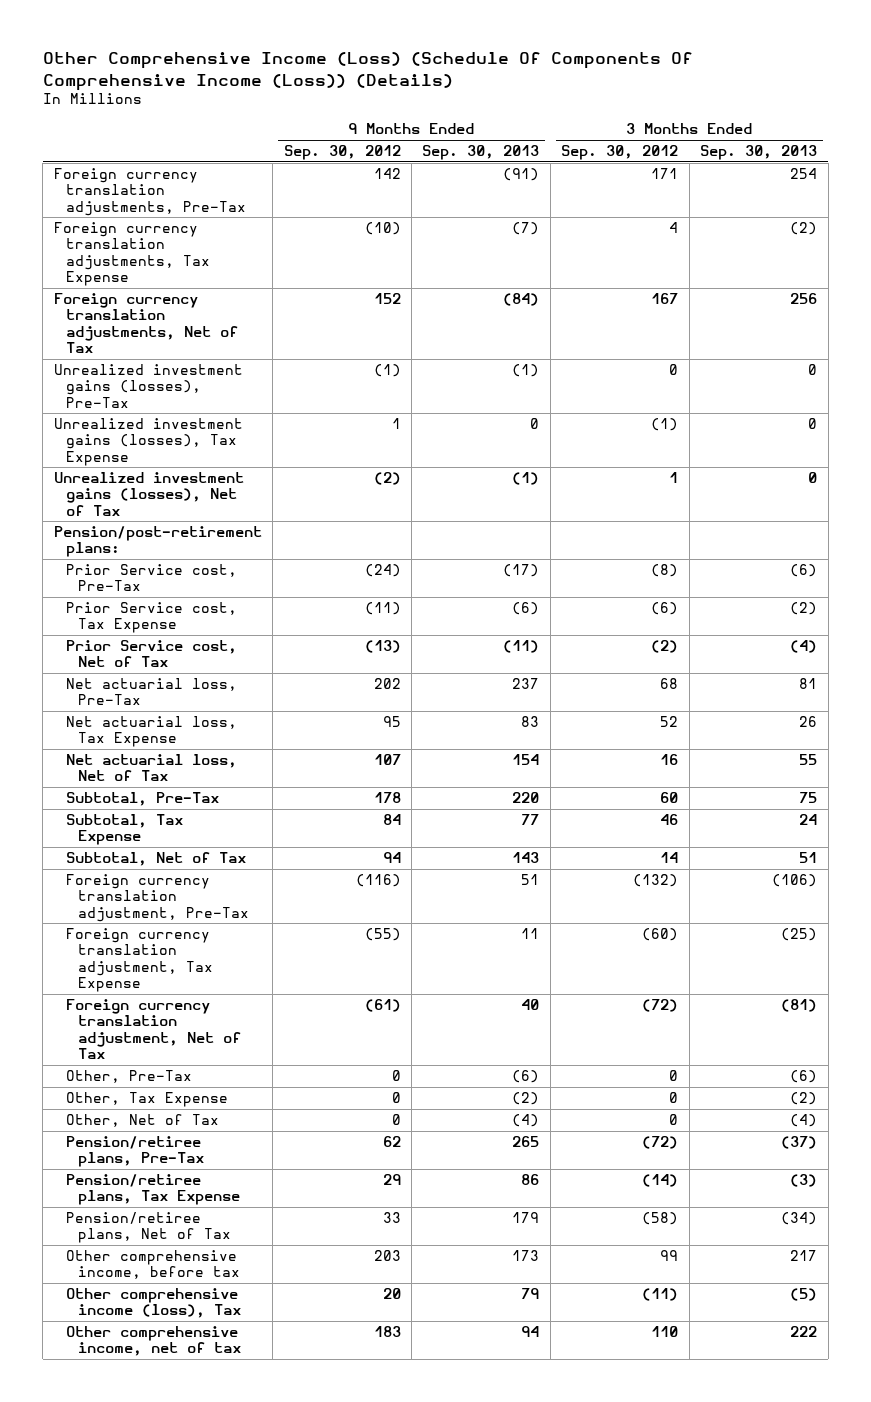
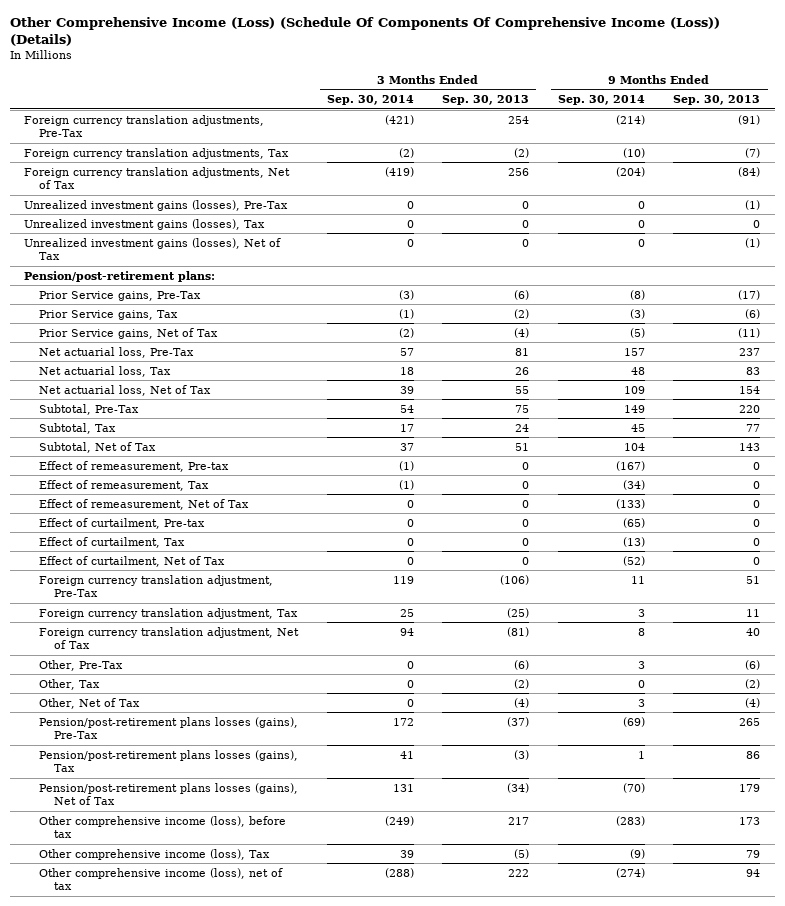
- | 9 Months Ended Sep. 30, 2012 | 9 Months Ended Sep. 30, 2013 | 3 Months Ended Sep. 30, 2012 | 3 Months Ended Sep. 30, 2013
+ | 3 Months Ended Sep. 30, 2014 | 3 Months Ended Sep. 30, 2013 | 9 Months Ended Sep. 30, 2014 | 9 Months Ended Sep. 30, 2013
- Foreign currency translation adjustments, Tax Expense | (10) | (7) | 4 | (2)
+ Foreign currency translation adjustments, Tax | (2) | (2) | (10) | (7)
- Unrealized investment gains (losses), Tax Expense | 1 | 0 | (1) | 0
+ Unrealized investment gains (losses), Tax | 0 | 0 | 0 | 0
- Prior Service cost, Pre-Tax | (24) | (17) | (8) | (6)
- Prior Service cost, Tax Expense | (11) | (6) | (6) | (2)
- Prior Service cost, Net of Tax | (13) | (11) | (2) | (4)
+ Prior Service gains, Pre-Tax | (3) | (6) | (8) | (17)
+ Prior Service gains, Tax | (1) | (2) | (3) | (6)
+ Prior Service gains, Net of Tax | (2) | (4) | (5) | (11)
- Net actuarial loss, Tax Expense | 95 | 83 | 52 | 26
+ Net actuarial loss, Tax | 18 | 26 | 48 | 83
- Subtotal, Tax Expense | 84 | 77 | 46 | 24
+ Subtotal, Tax | 17 | 24 | 45 | 77
+ Effect of remeasurement, Pre-tax | (1) | 0 | (167) | 0
+ Effect of remeasurement, Tax | (1) | 0 | (34) | 0
+ Effect of remeasurement, Net of Tax | 0 | 0 | (133) | 0
+ Effect of curtailment, Pre-tax | 0 | 0 | (65) | 0
+ Effect of curtailment, Tax | 0 | 0 | (13) | 0
+ Effect of curtailment, Net of Tax | 0 | 0 | (52) | 0
- Foreign currency translation adjustment, Tax Expense | (55) | 11 | (60) | (25)
+ Foreign currency translation adjustment, Tax | 25 | (25) | 3 | 11
- Other, Tax Expense | 0 | (2) | 0 | (2)
+ Other, Tax | 0 | (2) | 0 | (2)
- Pension/retiree plans, Pre-Tax | 62 | 265 | (72) | (37)
- Pension/retiree plans, Tax Expense | 29 | 86 | (14) | (3)
- Pension/retiree plans, Net of Tax | 33 | 179 | (58) | (34)
- Other comprehensive income, before tax | 203 | 173 | 99 | 217
+ Pension/post-retirement plans losses (gains), Pre-Tax | 172 | (37) | (69) | 265
+ Pension/post-retirement plans losses (gains), Tax | 41 | (3) | 1 | 86
+ Pension/post-retirement plans losses (gains), Net of Tax | 131 | (34) | (70) | 179
+ Other comprehensive income (loss), before tax | (249) | 217 | (283) | 173
- Other comprehensive income, net of tax | 183 | 94 | 110 | 222
+ Other comprehensive income (loss), net of tax | (288) | 222 | (274) | 94

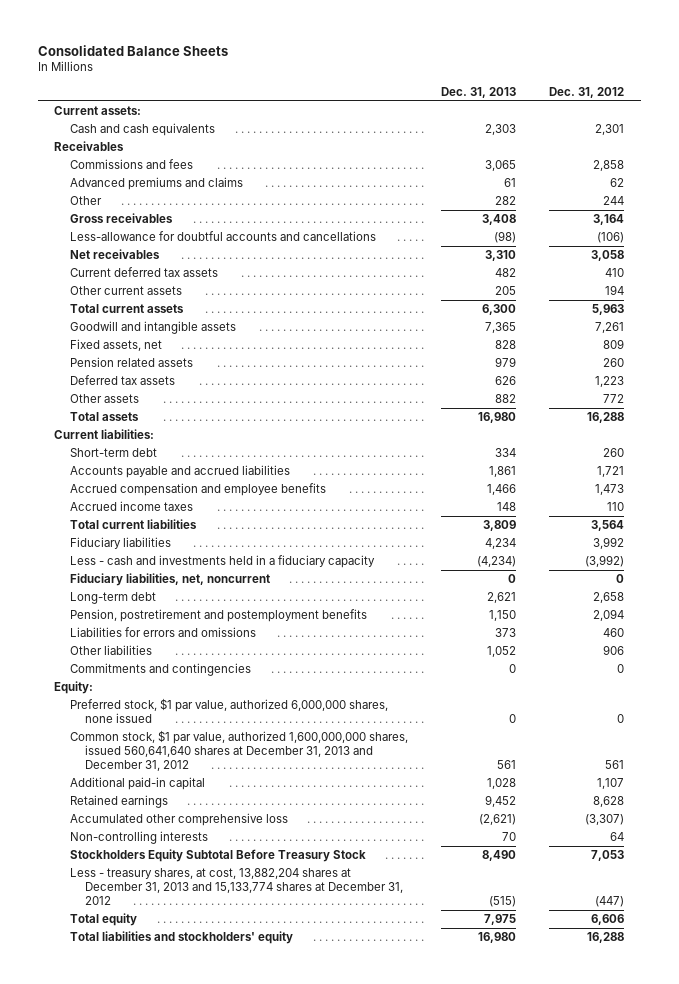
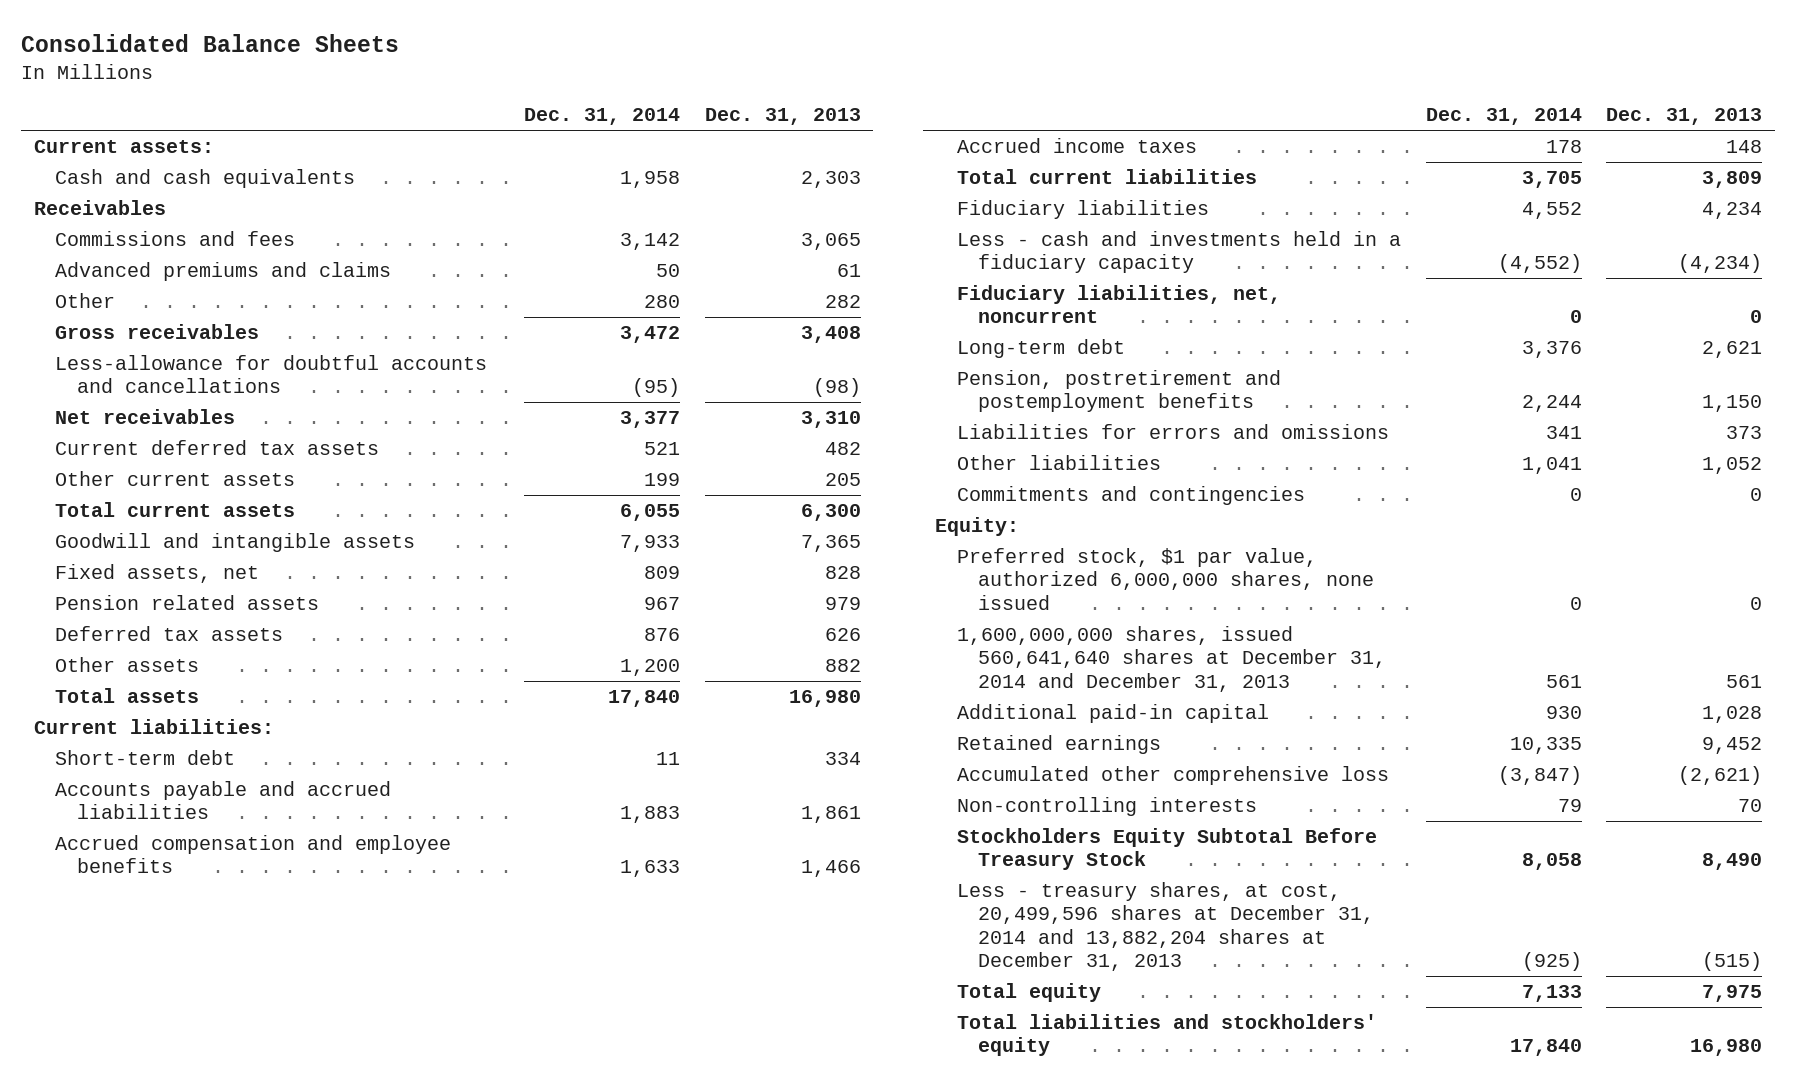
- | Dec. 31, 2013 | Dec. 31, 2012
+ | Dec. 31, 2014 | Dec. 31, 2013
- Common stock, $1 par value, authorized 1,600,000,000 shares, issued 560,641,640 shares at December 31, 2013 and December 31, 2012 | 561 | 561
+ 1,600,000,000 shares, issued 560,641,640 shares at December 31, 2014 and December 31, 2013 | 561 | 561
- Less - treasury shares, at cost, 13,882,204 shares at December 31, 2013 and 15,133,774 shares at December 31, 2012 | (515) | (447)
+ Less - treasury shares, at cost, 20,499,596 shares at December 31, 2014 and 13,882,204 shares at December 31, 2013 | (925) | (515)

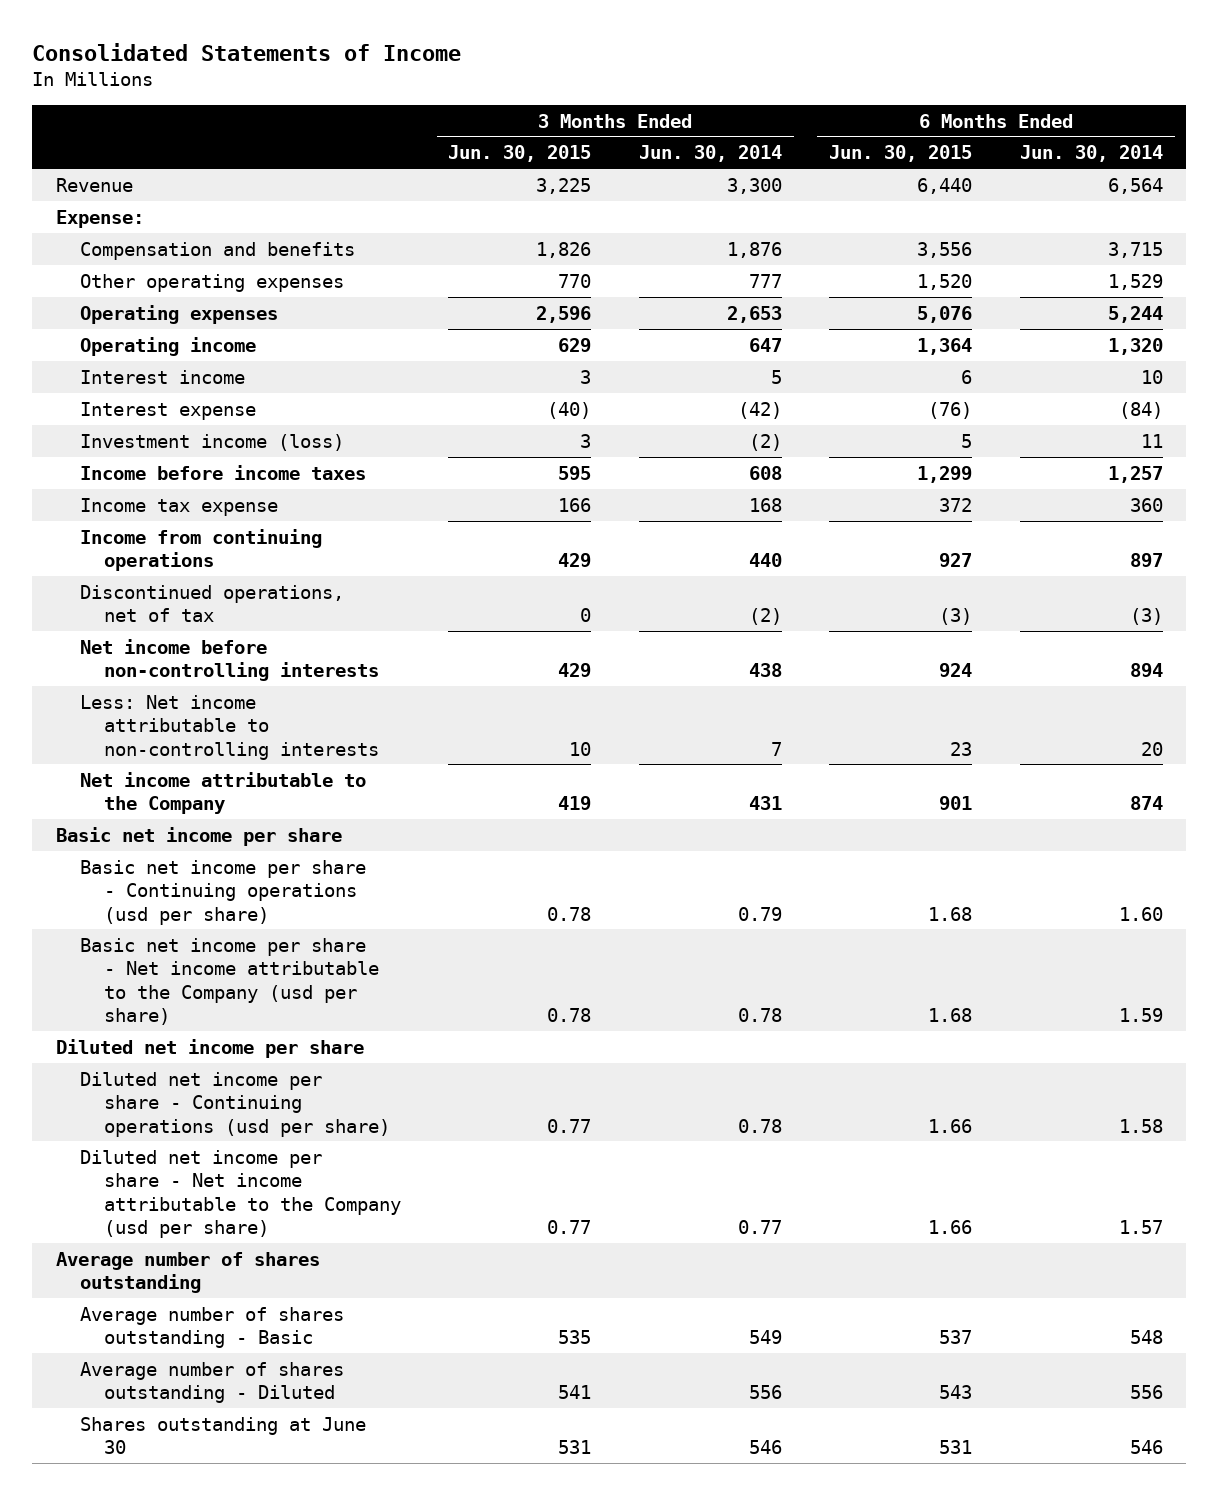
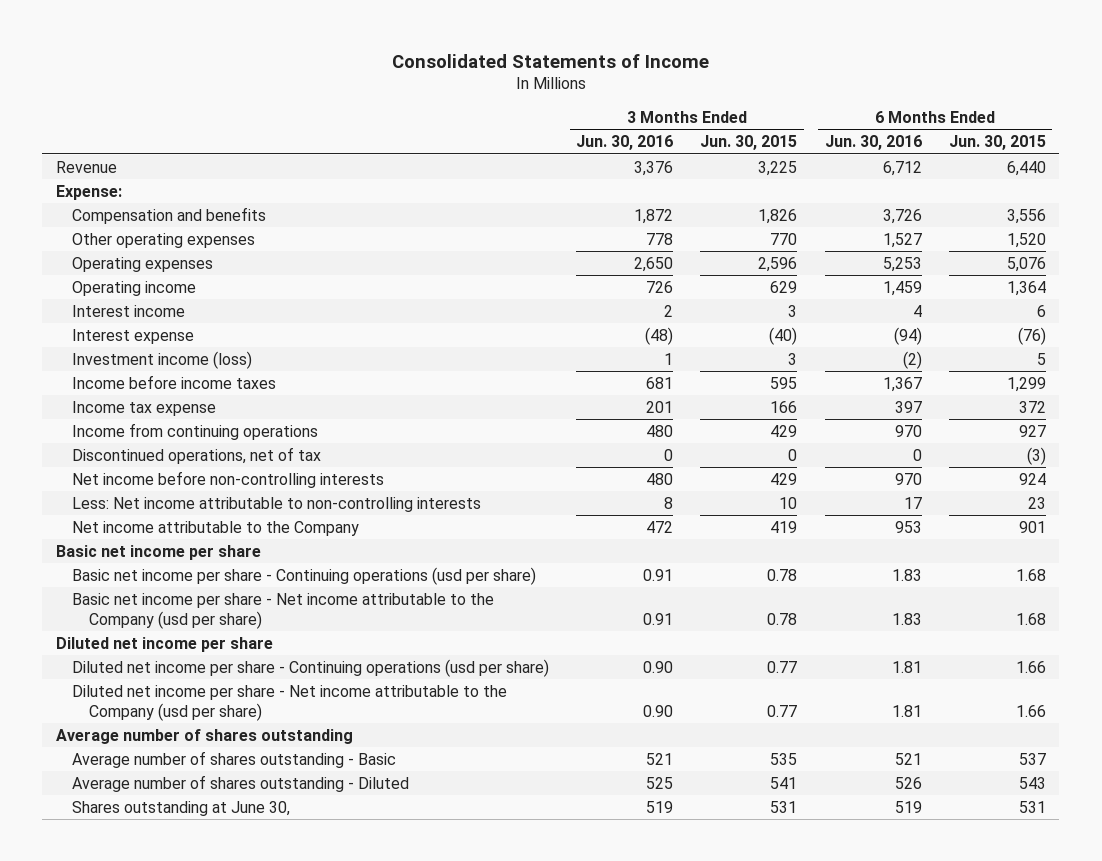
- | 3 Months Ended Jun. 30, 2015 | 3 Months Ended Jun. 30, 2014 | 6 Months Ended Jun. 30, 2015 | 6 Months Ended Jun. 30, 2014
+ | 3 Months Ended Jun. 30, 2016 | 3 Months Ended Jun. 30, 2015 | 6 Months Ended Jun. 30, 2016 | 6 Months Ended Jun. 30, 2015
- Shares outstanding at June 30 | 531 | 546 | 531 | 546
+ Shares outstanding at June 30, | 519 | 531 | 519 | 531

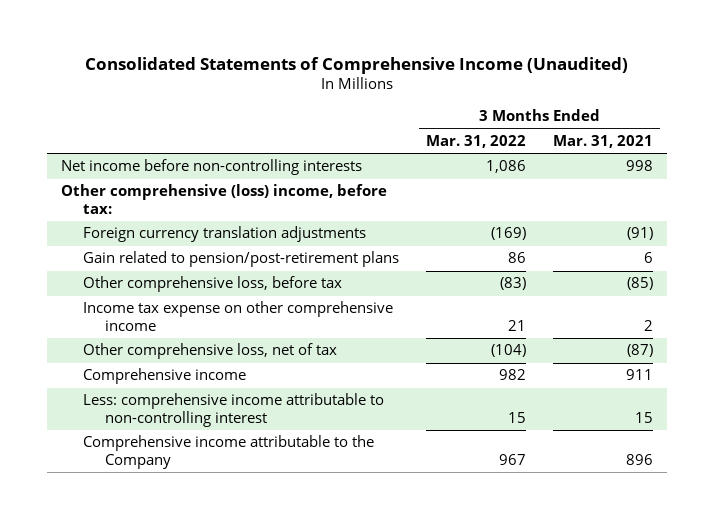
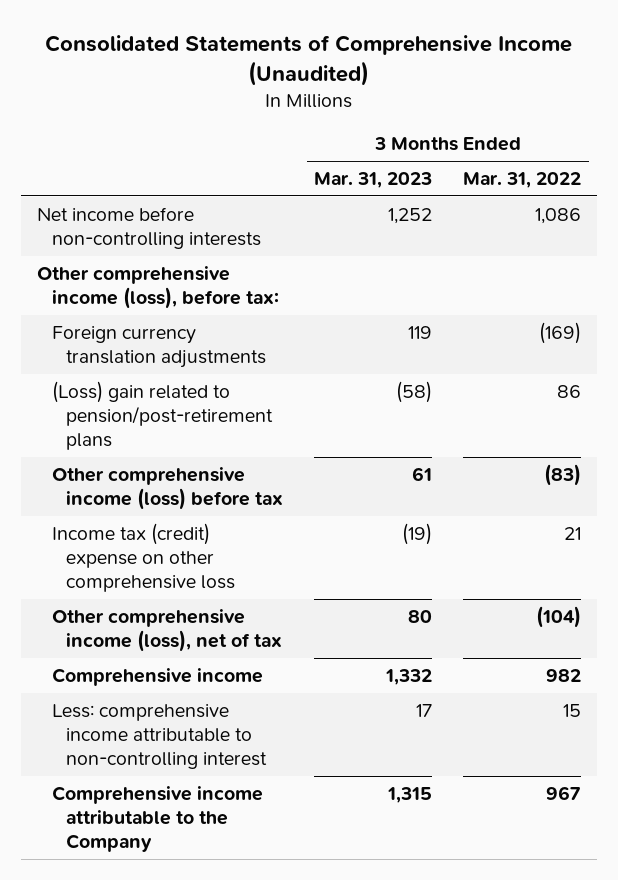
- | 3 Months Ended Mar. 31, 2022 | 3 Months Ended Mar. 31, 2021
+ | 3 Months Ended Mar. 31, 2023 | 3 Months Ended Mar. 31, 2022
- Other comprehensive (loss) income, before tax:
+ Other comprehensive income (loss), before tax:
- Gain related to pension/post-retirement plans | 86 | 6
- Other comprehensive loss, before tax | (83) | (85)
- Income tax expense on other comprehensive income | 21 | 2
- Other comprehensive loss, net of tax | (104) | (87)
+ (Loss) gain related to pension/post-retirement plans | (58) | 86
+ Other comprehensive income (loss) before tax | 61 | (83)
+ Income tax (credit) expense on other comprehensive loss | (19) | 21
+ Other comprehensive income (loss), net of tax | 80 | (104)

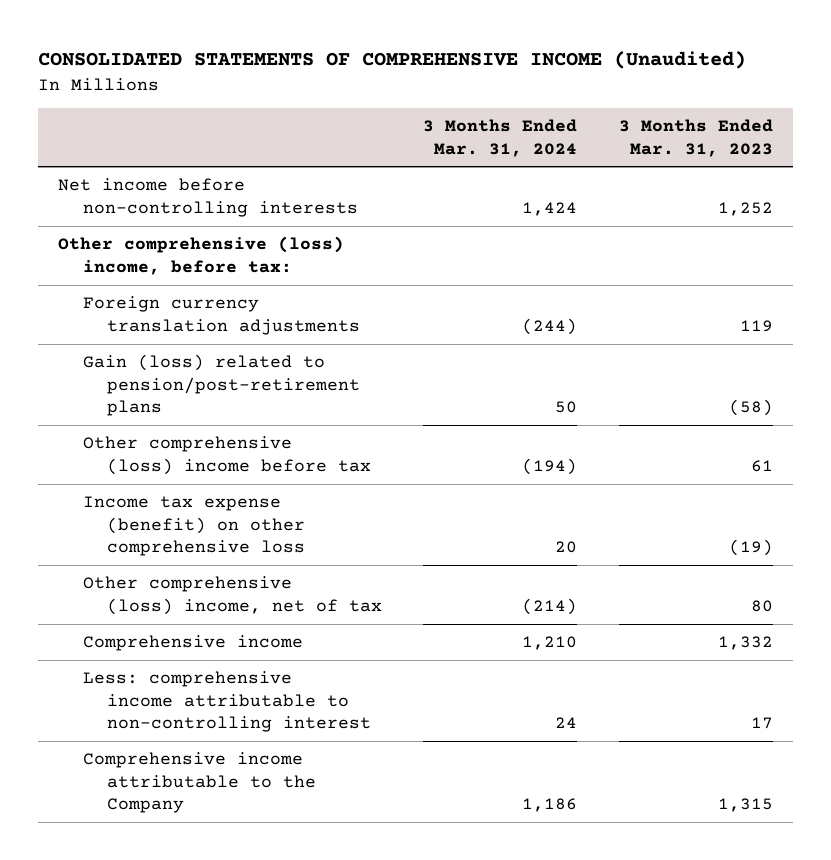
- Consolidated Statements of Comprehensive Income (Unaudited)
+ CONSOLIDATED STATEMENTS OF COMPREHENSIVE INCOME (Unaudited)
- | 3 Months Ended Mar. 31, 2023 | 3 Months Ended Mar. 31, 2022
+ | 3 Months Ended Mar. 31, 2024 | 3 Months Ended Mar. 31, 2023
- Other comprehensive income (loss), before tax:
+ Other comprehensive (loss) income, before tax:
- (Loss) gain related to pension/post-retirement plans | (58) | 86
- Other comprehensive income (loss) before tax | 61 | (83)
- Income tax (credit) expense on other comprehensive loss | (19) | 21
- Other comprehensive income (loss), net of tax | 80 | (104)
+ Gain (loss) related to pension/post-retirement plans | 50 | (58)
+ Other comprehensive (loss) income before tax | (194) | 61
+ Income tax expense (benefit) on other comprehensive loss | 20 | (19)
+ Other comprehensive (loss) income, net of tax | (214) | 80

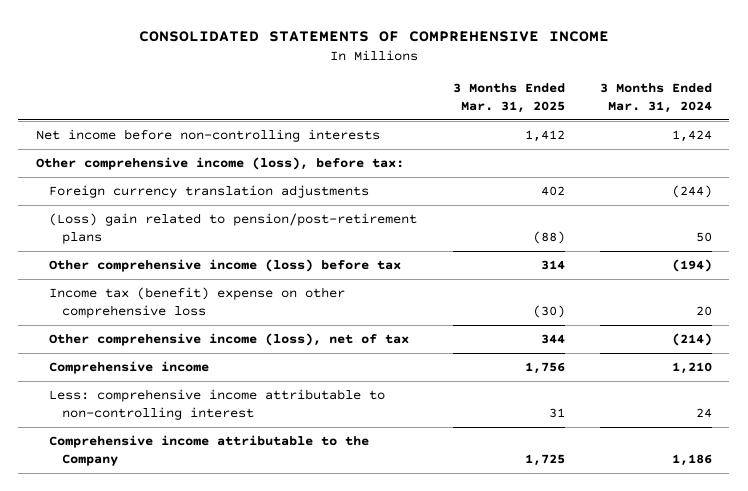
- CONSOLIDATED STATEMENTS OF COMPREHENSIVE INCOME (Unaudited)
+ CONSOLIDATED STATEMENTS OF COMPREHENSIVE INCOME
- | 3 Months Ended Mar. 31, 2024 | 3 Months Ended Mar. 31, 2023
+ | 3 Months Ended Mar. 31, 2025 | 3 Months Ended Mar. 31, 2024
- Other comprehensive (loss) income, before tax:
+ Other comprehensive income (loss), before tax:
- Gain (loss) related to pension/post-retirement plans | 50 | (58)
- Other comprehensive (loss) income before tax | (194) | 61
- Income tax expense (benefit) on other comprehensive loss | 20 | (19)
- Other comprehensive (loss) income, net of tax | (214) | 80
+ (Loss) gain related to pension/post-retirement plans | (88) | 50
+ Other comprehensive income (loss) before tax | 314 | (194)
+ Income tax (benefit) expense on other comprehensive loss | (30) | 20
+ Other comprehensive income (loss), net of tax | 344 | (214)

